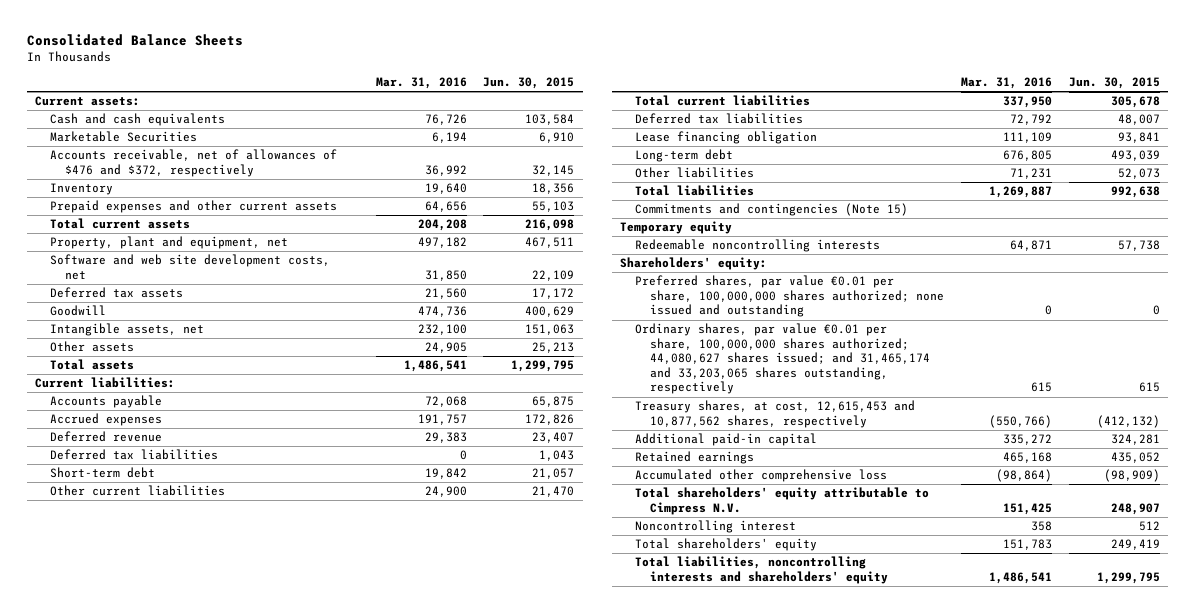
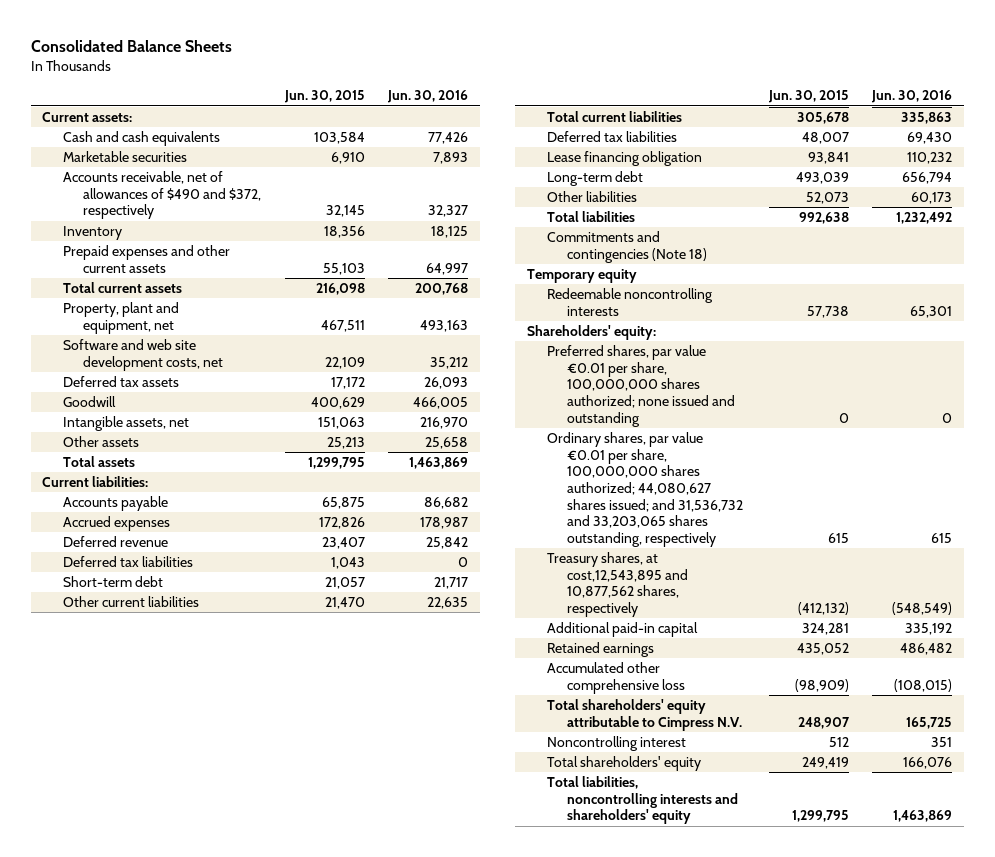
- | Mar. 31, 2016 | Jun. 30, 2015
+ | Jun. 30, 2015 | Jun. 30, 2016
- Marketable Securities | 6,194 | 6,910
- Accounts receivable, net of allowances of $476 and $372, respectively | 36,992 | 32,145
+ Marketable securities | 6,910 | 7,893
+ Accounts receivable, net of allowances of $490 and $372, respectively | 32,145 | 32,327
- Commitments and contingencies (Note 15)
+ Commitments and contingencies (Note 18)
- Ordinary shares, par value €0.01 per share, 100,000,000 shares authorized; 44,080,627 shares issued; and 31,465,174 and 33,203,065 shares outstanding, respectively | 615 | 615
- Treasury shares, at cost, 12,615,453 and 10,877,562 shares, respectively | (550,766) | (412,132)
+ Ordinary shares, par value €0.01 per share, 100,000,000 shares authorized; 44,080,627 shares issued; and 31,536,732 and 33,203,065 shares outstanding, respectively | 615 | 615
+ Treasury shares, at cost,12,543,895 and 10,877,562 shares, respectively | (412,132) | (548,549)

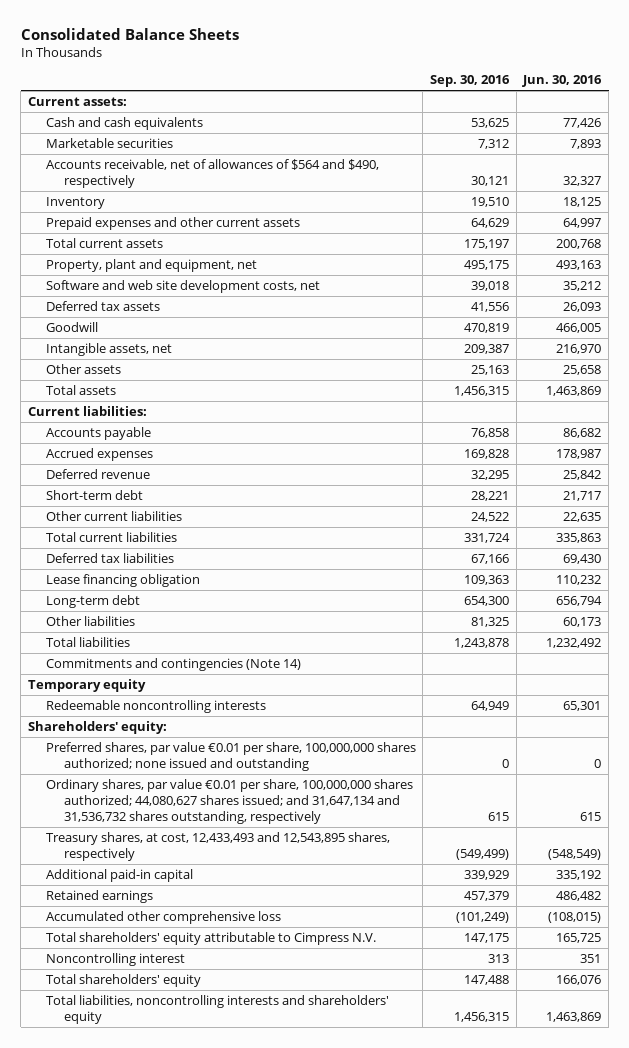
- | Jun. 30, 2015 | Jun. 30, 2016
+ | Sep. 30, 2016 | Jun. 30, 2016
- Accounts receivable, net of allowances of $490 and $372, respectively | 32,145 | 32,327
+ Accounts receivable, net of allowances of $564 and $490, respectively | 30,121 | 32,327
- Deferred tax liabilities | 1,043 | 0
- Commitments and contingencies (Note 18)
+ Commitments and contingencies (Note 14)
- Ordinary shares, par value €0.01 per share, 100,000,000 shares authorized; 44,080,627 shares issued; and 31,536,732 and 33,203,065 shares outstanding, respectively | 615 | 615
- Treasury shares, at cost,12,543,895 and 10,877,562 shares, respectively | (412,132) | (548,549)
+ Ordinary shares, par value €0.01 per share, 100,000,000 shares authorized; 44,080,627 shares issued; and 31,647,134 and 31,536,732 shares outstanding, respectively | 615 | 615
+ Treasury shares, at cost, 12,433,493 and 12,543,895 shares, respectively | (549,499) | (548,549)

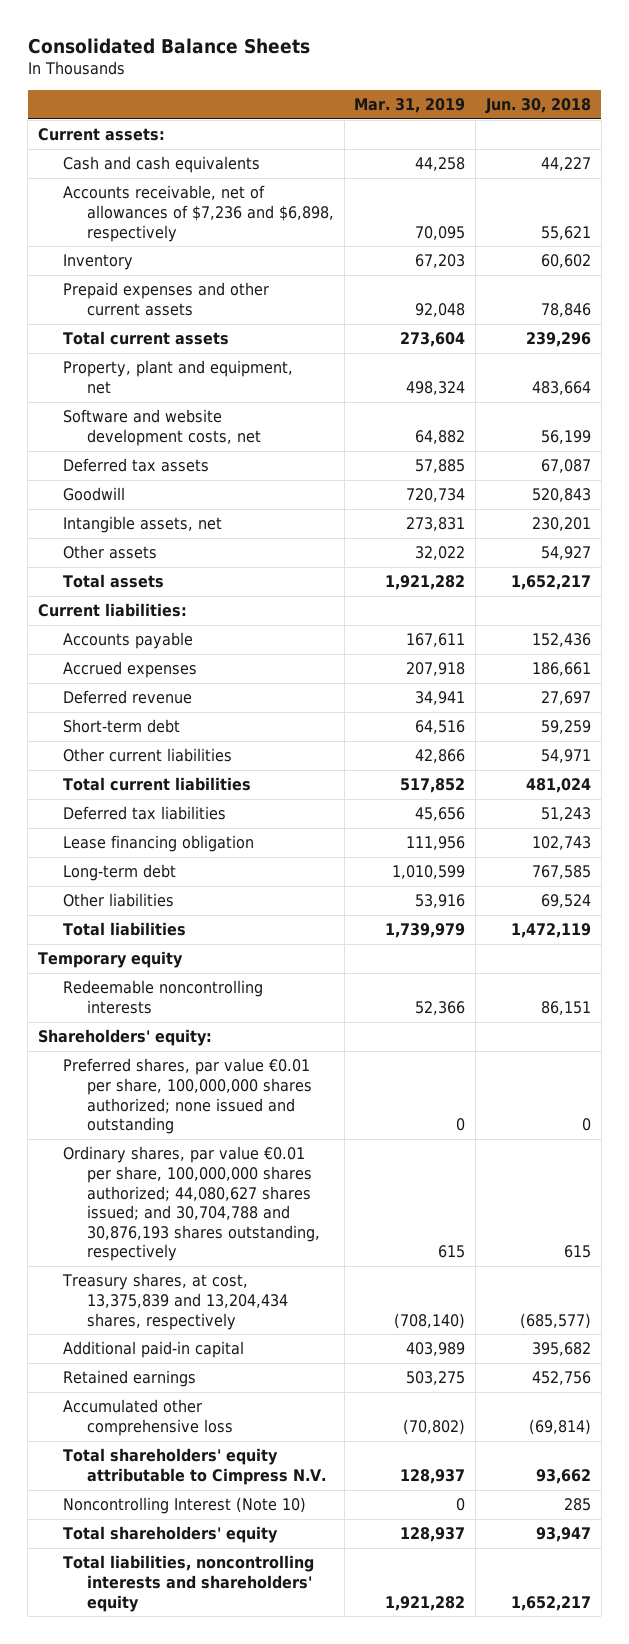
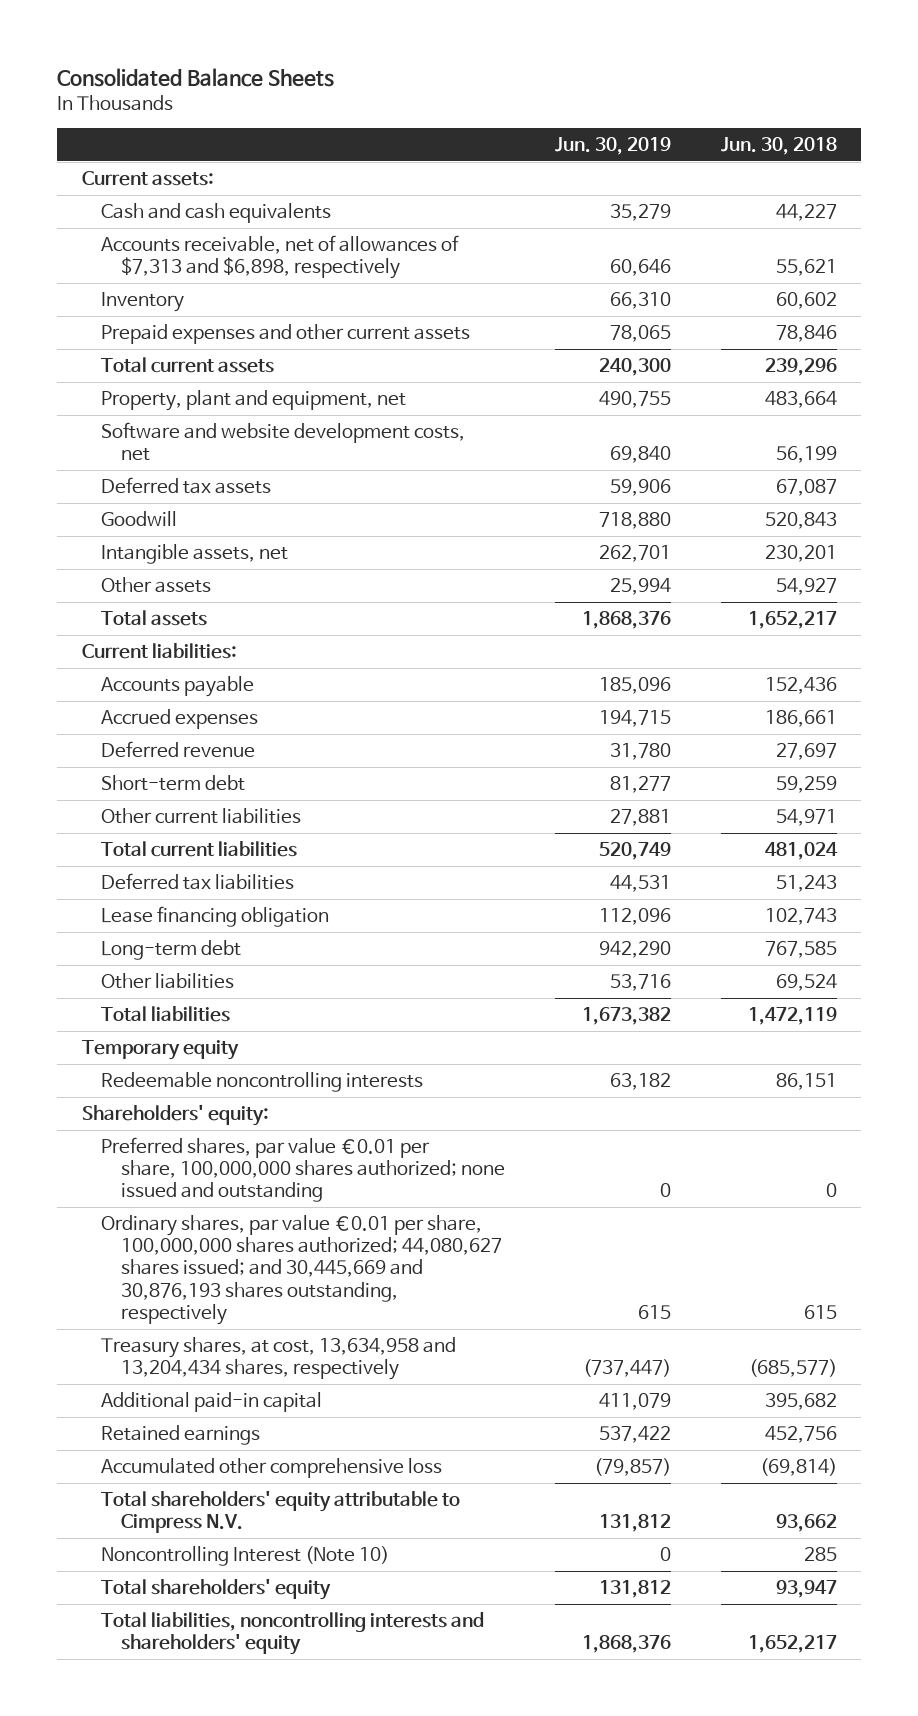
- | Mar. 31, 2019 | Jun. 30, 2018
+ | Jun. 30, 2019 | Jun. 30, 2018
- Accounts receivable, net of allowances of $7,236 and $6,898, respectively | 70,095 | 55,621
+ Accounts receivable, net of allowances of $7,313 and $6,898, respectively | 60,646 | 55,621
- Ordinary shares, par value €0.01 per share, 100,000,000 shares authorized; 44,080,627 shares issued; and 30,704,788 and 30,876,193 shares outstanding, respectively | 615 | 615
- Treasury shares, at cost, 13,375,839 and 13,204,434 shares, respectively | (708,140) | (685,577)
+ Ordinary shares, par value €0.01 per share, 100,000,000 shares authorized; 44,080,627 shares issued; and 30,445,669 and 30,876,193 shares outstanding, respectively | 615 | 615
+ Treasury shares, at cost, 13,634,958 and 13,204,434 shares, respectively | (737,447) | (685,577)

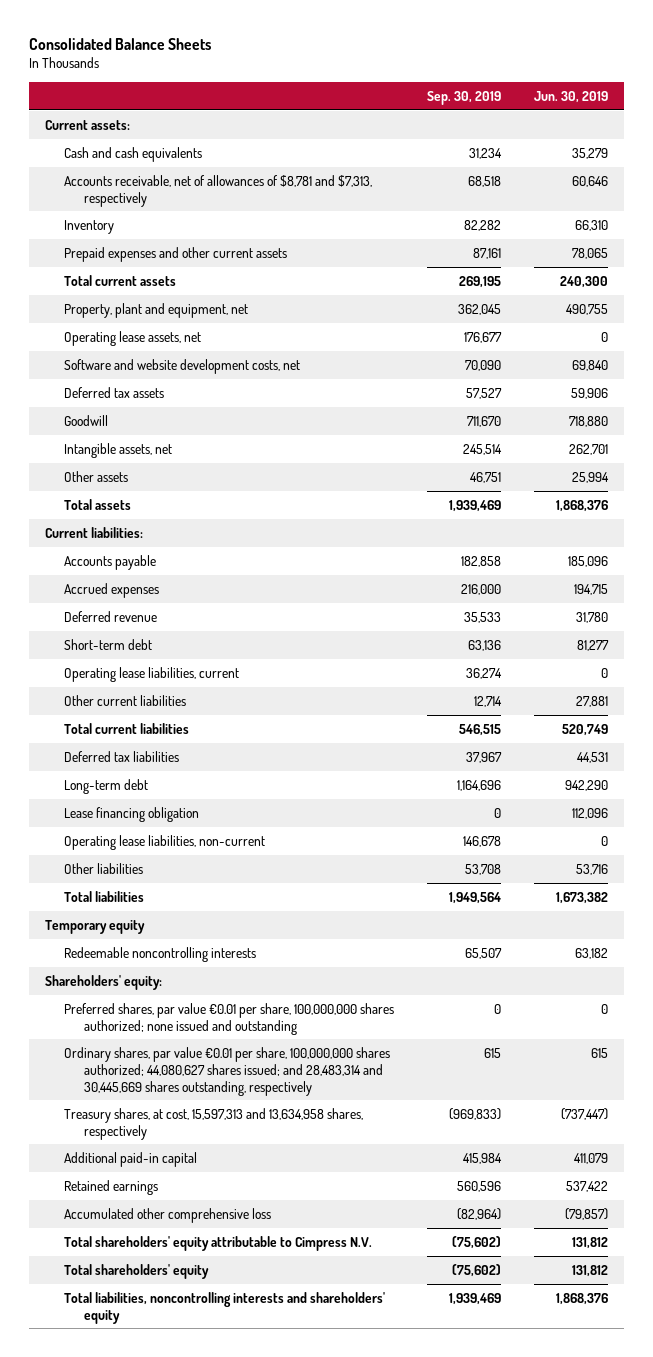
- | Jun. 30, 2019 | Jun. 30, 2018
+ | Sep. 30, 2019 | Jun. 30, 2019
- Accounts receivable, net of allowances of $7,313 and $6,898, respectively | 60,646 | 55,621
+ Accounts receivable, net of allowances of $8,781 and $7,313, respectively | 68,518 | 60,646
+ Operating lease assets, net | 176,677 | 0
+ Operating lease liabilities, current | 36,274 | 0
moved down: Lease financing obligation | 0 | 112,096
+ Operating lease liabilities, non-current | 146,678 | 0
- Ordinary shares, par value €0.01 per share, 100,000,000 shares authorized; 44,080,627 shares issued; and 30,445,669 and 30,876,193 shares outstanding, respectively | 615 | 615
- Treasury shares, at cost, 13,634,958 and 13,204,434 shares, respectively | (737,447) | (685,577)
+ Ordinary shares, par value €0.01 per share, 100,000,000 shares authorized; 44,080,627 shares issued; and 28,483,314 and 30,445,669 shares outstanding, respectively | 615 | 615
+ Treasury shares, at cost, 15,597,313 and 13,634,958 shares, respectively | (969,833) | (737,447)
- Noncontrolling Interest (Note 10) | 0 | 285

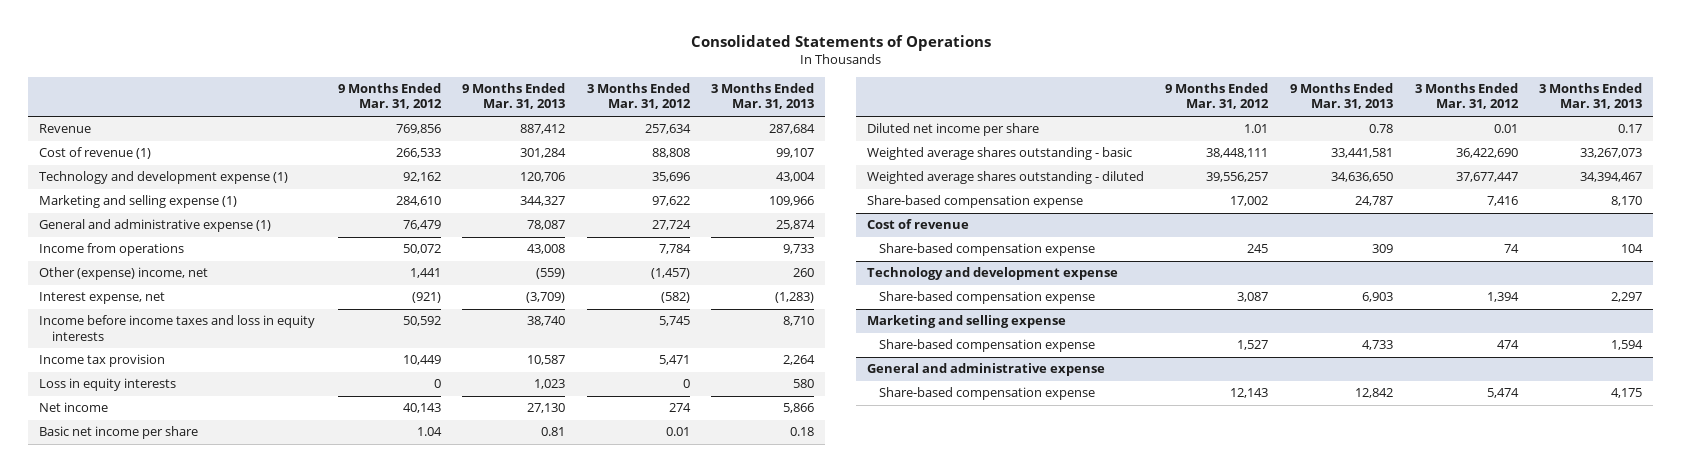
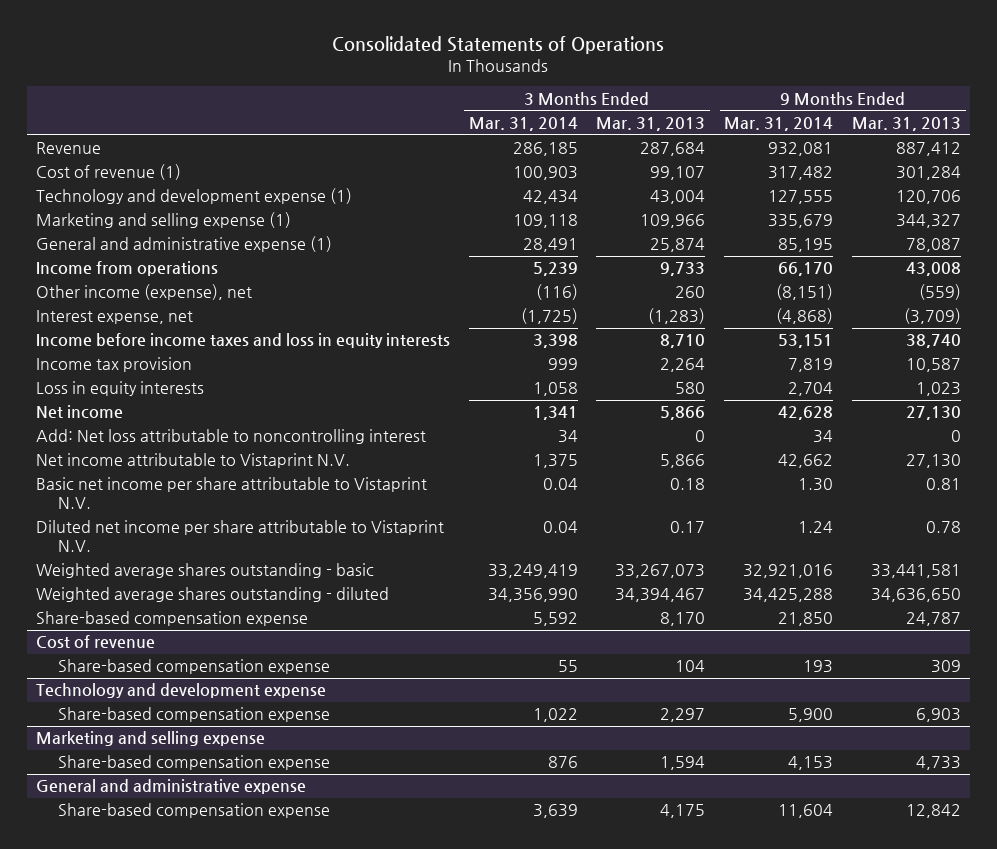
- | 9 Months Ended Mar. 31, 2012 | 9 Months Ended Mar. 31, 2013 | 3 Months Ended Mar. 31, 2012 | 3 Months Ended Mar. 31, 2013
+ | 3 Months Ended Mar. 31, 2014 | 3 Months Ended Mar. 31, 2013 | 9 Months Ended Mar. 31, 2014 | 9 Months Ended Mar. 31, 2013
- Other (expense) income, net | 1,441 | (559) | (1,457) | 260
+ Other income (expense), net | (116) | 260 | (8,151) | (559)
- Basic net income per share | 1.04 | 0.81 | 0.01 | 0.18
- Diluted net income per share | 1.01 | 0.78 | 0.01 | 0.17
+ Add: Net loss attributable to noncontrolling interest | 34 | 0 | 34 | 0
+ Net income attributable to Vistaprint N.V. | 1,375 | 5,866 | 42,662 | 27,130
+ Basic net income per share attributable to Vistaprint N.V. | 0.04 | 0.18 | 1.30 | 0.81
+ Diluted net income per share attributable to Vistaprint N.V. | 0.04 | 0.17 | 1.24 | 0.78

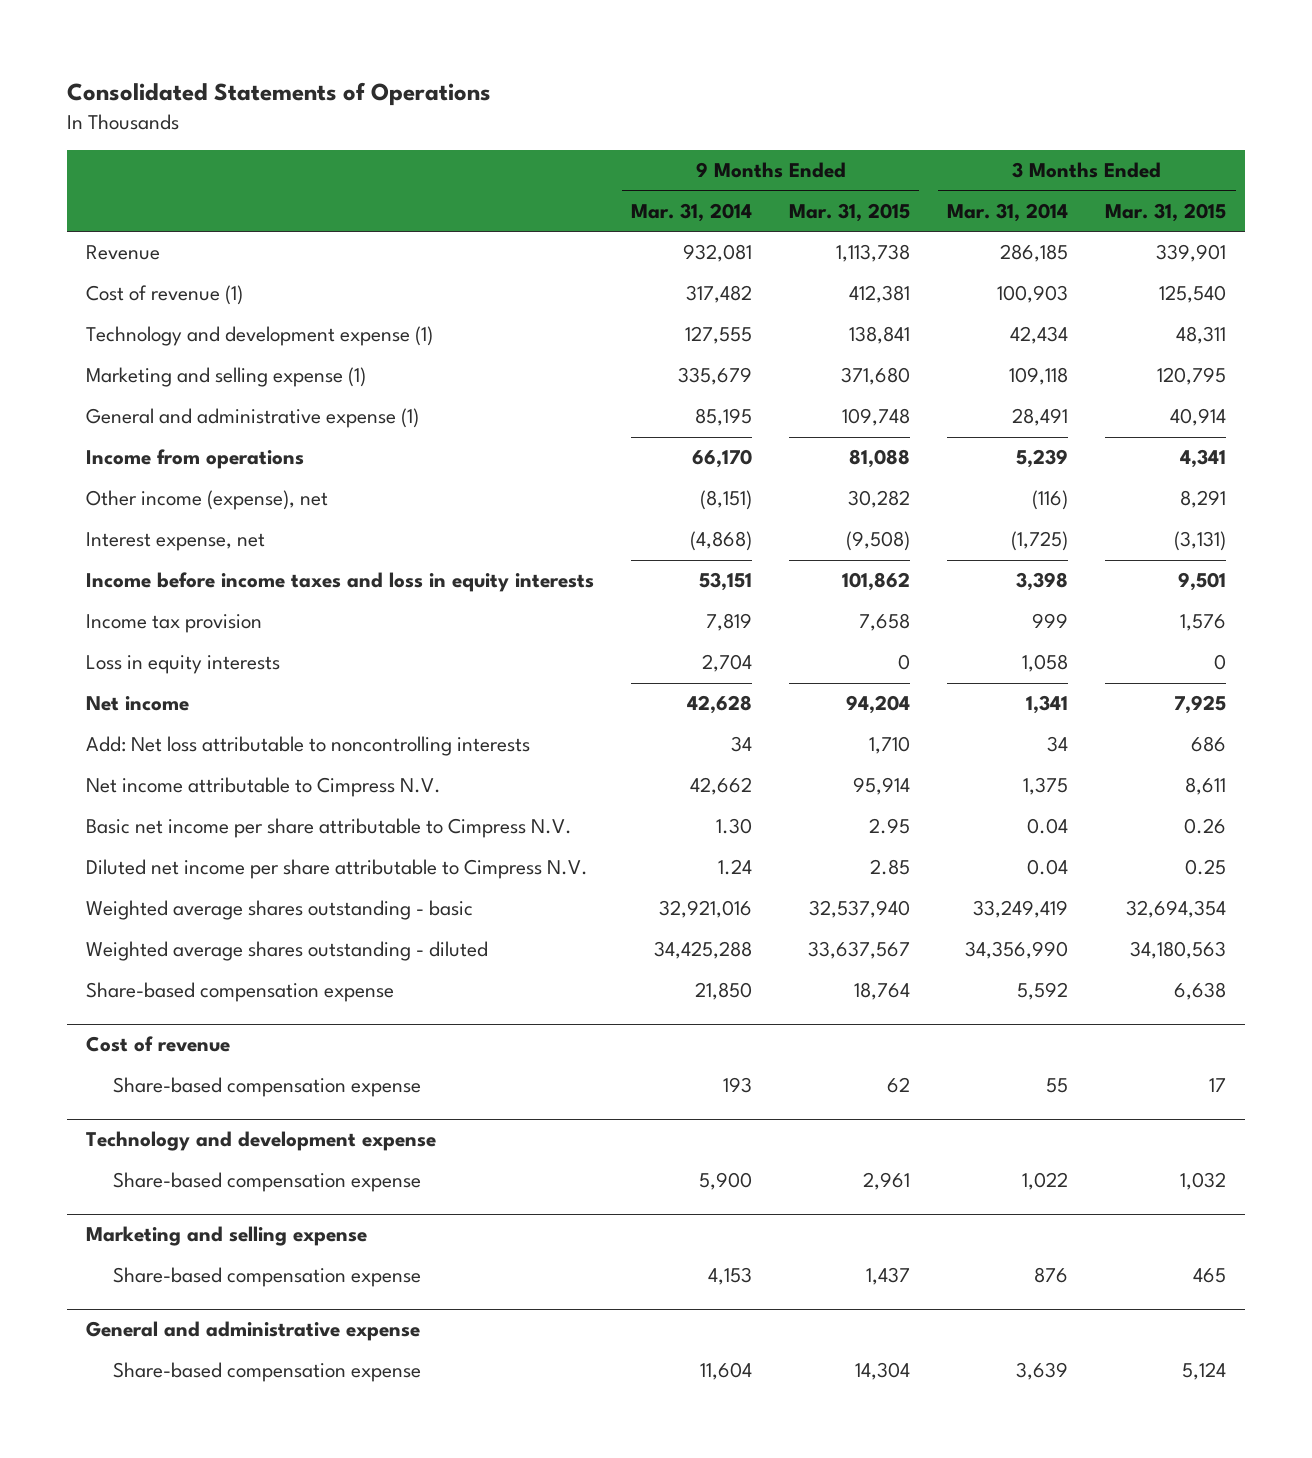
- | 3 Months Ended Mar. 31, 2014 | 3 Months Ended Mar. 31, 2013 | 9 Months Ended Mar. 31, 2014 | 9 Months Ended Mar. 31, 2013
+ | 9 Months Ended Mar. 31, 2014 | 9 Months Ended Mar. 31, 2015 | 3 Months Ended Mar. 31, 2014 | 3 Months Ended Mar. 31, 2015
- Add: Net loss attributable to noncontrolling interest | 34 | 0 | 34 | 0
- Net income attributable to Vistaprint N.V. | 1,375 | 5,866 | 42,662 | 27,130
- Basic net income per share attributable to Vistaprint N.V. | 0.04 | 0.18 | 1.30 | 0.81
- Diluted net income per share attributable to Vistaprint N.V. | 0.04 | 0.17 | 1.24 | 0.78
+ Add: Net loss attributable to noncontrolling interests | 34 | 1,710 | 34 | 686
+ Net income attributable to Cimpress N.V. | 42,662 | 95,914 | 1,375 | 8,611
+ Basic net income per share attributable to Cimpress N.V. | 1.30 | 2.95 | 0.04 | 0.26
+ Diluted net income per share attributable to Cimpress N.V. | 1.24 | 2.85 | 0.04 | 0.25

